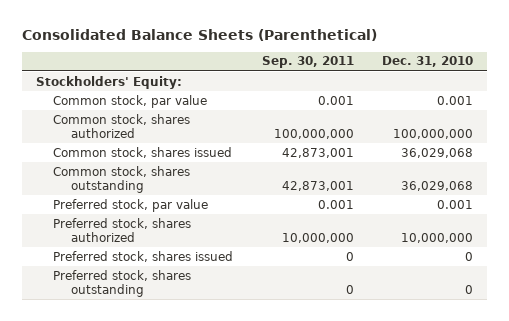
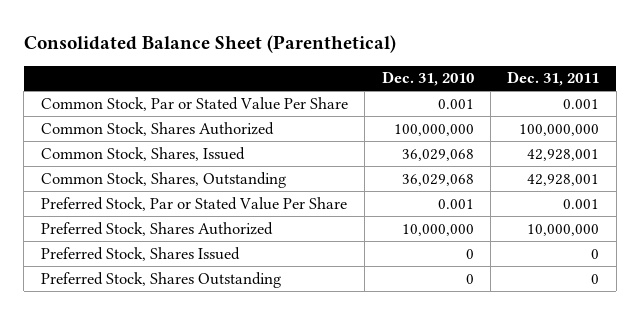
- Consolidated Balance Sheets (Parenthetical)
+ Consolidated Balance Sheet (Parenthetical)
- | Sep. 30, 2011 | Dec. 31, 2010
+ | Dec. 31, 2010 | Dec. 31, 2011
- Stockholders' Equity:
- Common stock, par value | 0.001 | 0.001
- Common stock, shares authorized | 100,000,000 | 100,000,000
- Common stock, shares issued | 42,873,001 | 36,029,068
- Common stock, shares outstanding | 42,873,001 | 36,029,068
- Preferred stock, par value | 0.001 | 0.001
- Preferred stock, shares authorized | 10,000,000 | 10,000,000
- Preferred stock, shares issued | 0 | 0
- Preferred stock, shares outstanding | 0 | 0
+ Common Stock, Par or Stated Value Per Share | 0.001 | 0.001
+ Common Stock, Shares Authorized | 100,000,000 | 100,000,000
+ Common Stock, Shares, Issued | 36,029,068 | 42,928,001
+ Common Stock, Shares, Outstanding | 36,029,068 | 42,928,001
+ Preferred Stock, Par or Stated Value Per Share | 0.001 | 0.001
+ Preferred Stock, Shares Authorized | 10,000,000 | 10,000,000
+ Preferred Stock, Shares Issued | 0 | 0
+ Preferred Stock, Shares Outstanding | 0 | 0

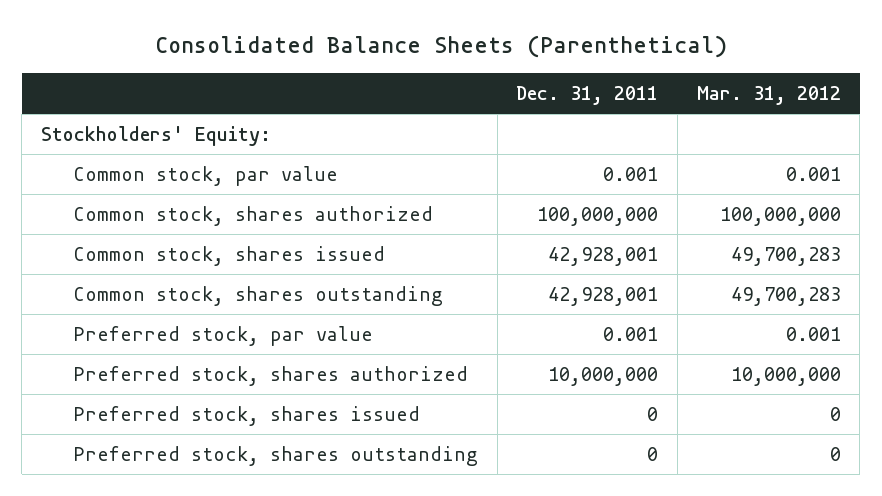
- Consolidated Balance Sheet (Parenthetical)
+ Consolidated Balance Sheets (Parenthetical)
- | Dec. 31, 2010 | Dec. 31, 2011
+ | Dec. 31, 2011 | Mar. 31, 2012
- Common Stock, Par or Stated Value Per Share | 0.001 | 0.001
- Common Stock, Shares Authorized | 100,000,000 | 100,000,000
- Common Stock, Shares, Issued | 36,029,068 | 42,928,001
- Common Stock, Shares, Outstanding | 36,029,068 | 42,928,001
- Preferred Stock, Par or Stated Value Per Share | 0.001 | 0.001
- Preferred Stock, Shares Authorized | 10,000,000 | 10,000,000
- Preferred Stock, Shares Issued | 0 | 0
- Preferred Stock, Shares Outstanding | 0 | 0
+ Stockholders' Equity:
+ Common stock, par value | 0.001 | 0.001
+ Common stock, shares authorized | 100,000,000 | 100,000,000
+ Common stock, shares issued | 42,928,001 | 49,700,283
+ Common stock, shares outstanding | 42,928,001 | 49,700,283
+ Preferred stock, par value | 0.001 | 0.001
+ Preferred stock, shares authorized | 10,000,000 | 10,000,000
+ Preferred stock, shares issued | 0 | 0
+ Preferred stock, shares outstanding | 0 | 0

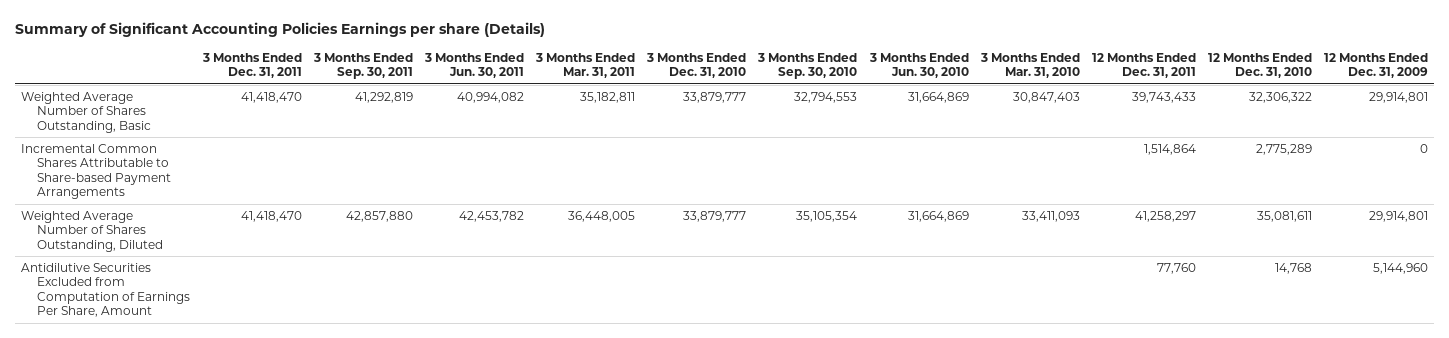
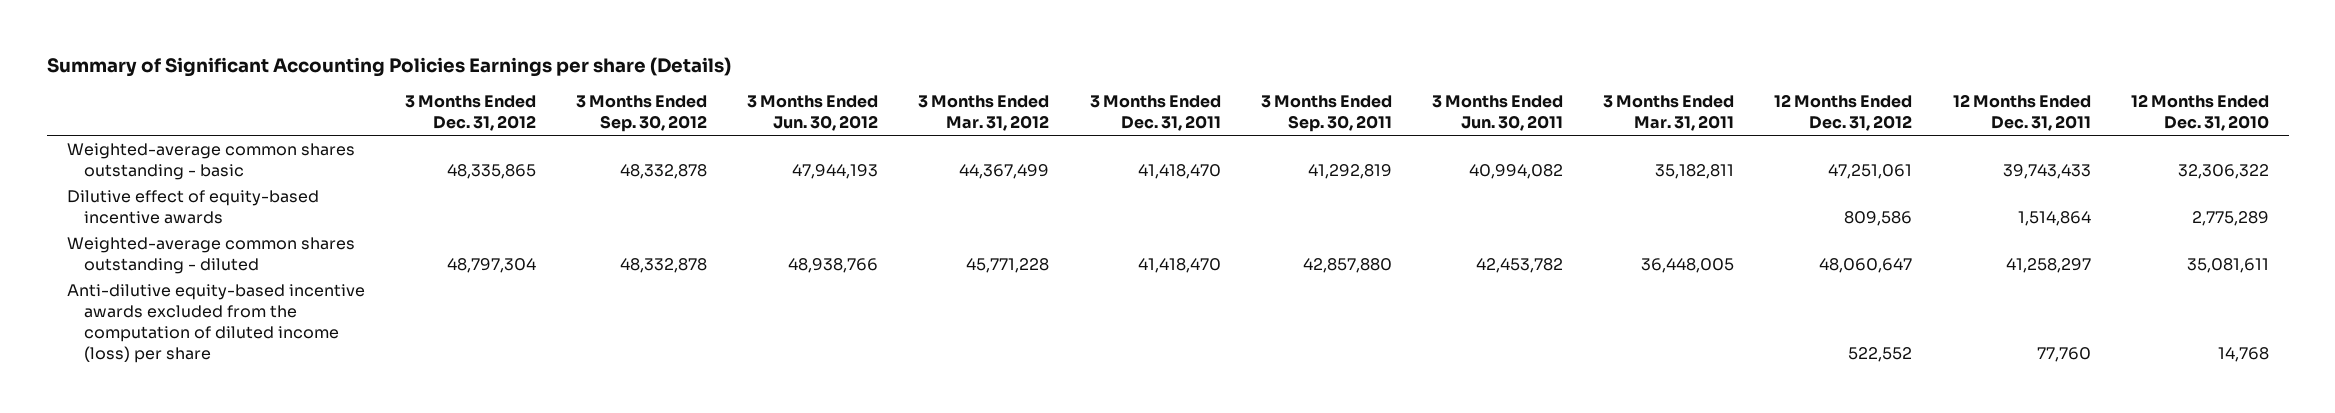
- | 3 Months Ended Dec. 31, 2011 | 3 Months Ended Sep. 30, 2011 | 3 Months Ended Jun. 30, 2011 | 3 Months Ended Mar. 31, 2011 | 3 Months Ended Dec. 31, 2010 | 3 Months Ended Sep. 30, 2010 | 3 Months Ended Jun. 30, 2010 | 3 Months Ended Mar. 31, 2010 | 12 Months Ended Dec. 31, 2011 | 12 Months Ended Dec. 31, 2010 | 12 Months Ended Dec. 31, 2009
+ | 3 Months Ended Dec. 31, 2012 | 3 Months Ended Sep. 30, 2012 | 3 Months Ended Jun. 30, 2012 | 3 Months Ended Mar. 31, 2012 | 3 Months Ended Dec. 31, 2011 | 3 Months Ended Sep. 30, 2011 | 3 Months Ended Jun. 30, 2011 | 3 Months Ended Mar. 31, 2011 | 12 Months Ended Dec. 31, 2012 | 12 Months Ended Dec. 31, 2011 | 12 Months Ended Dec. 31, 2010
- Weighted Average Number of Shares Outstanding, Basic | 41,418,470 | 41,292,819 | 40,994,082 | 35,182,811 | 33,879,777 | 32,794,553 | 31,664,869 | 30,847,403 | 39,743,433 | 32,306,322 | 29,914,801
- Incremental Common Shares Attributable to Share-based Payment Arrangements | | | | | | | | | 1,514,864 | 2,775,289 | 0
- Weighted Average Number of Shares Outstanding, Diluted | 41,418,470 | 42,857,880 | 42,453,782 | 36,448,005 | 33,879,777 | 35,105,354 | 31,664,869 | 33,411,093 | 41,258,297 | 35,081,611 | 29,914,801
- Antidilutive Securities Excluded from Computation of Earnings Per Share, Amount | | | | | | | | | 77,760 | 14,768 | 5,144,960
+ Weighted-average common shares outstanding - basic | 48,335,865 | 48,332,878 | 47,944,193 | 44,367,499 | 41,418,470 | 41,292,819 | 40,994,082 | 35,182,811 | 47,251,061 | 39,743,433 | 32,306,322
+ Dilutive effect of equity-based incentive awards | | | | | | | | | 809,586 | 1,514,864 | 2,775,289
+ Weighted-average common shares outstanding - diluted | 48,797,304 | 48,332,878 | 48,938,766 | 45,771,228 | 41,418,470 | 42,857,880 | 42,453,782 | 36,448,005 | 48,060,647 | 41,258,297 | 35,081,611
+ Anti-dilutive equity-based incentive awards excluded from the computation of diluted income (loss) per share | | | | | | | | | 522,552 | 77,760 | 14,768

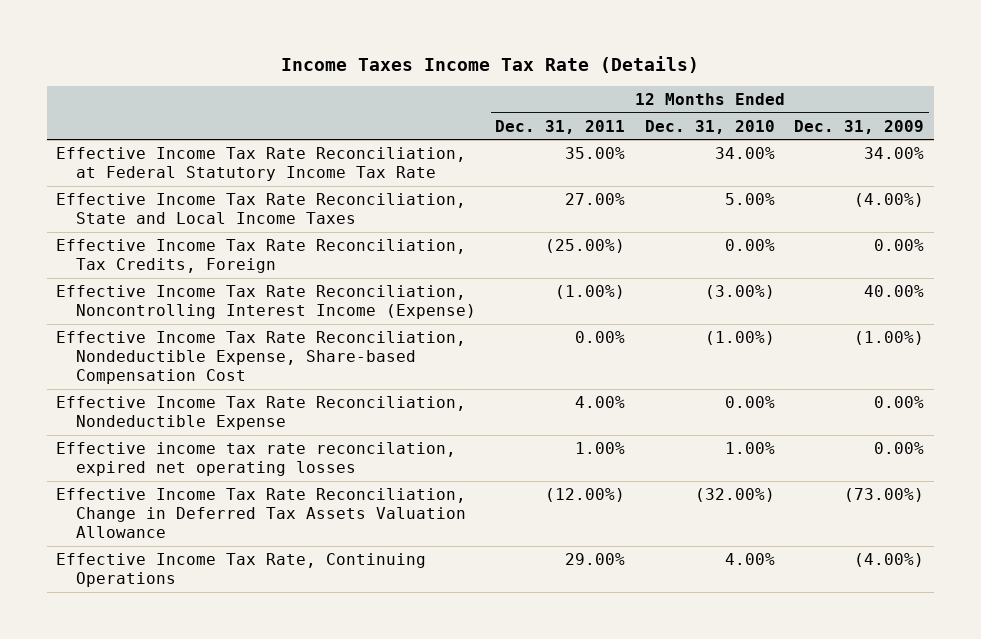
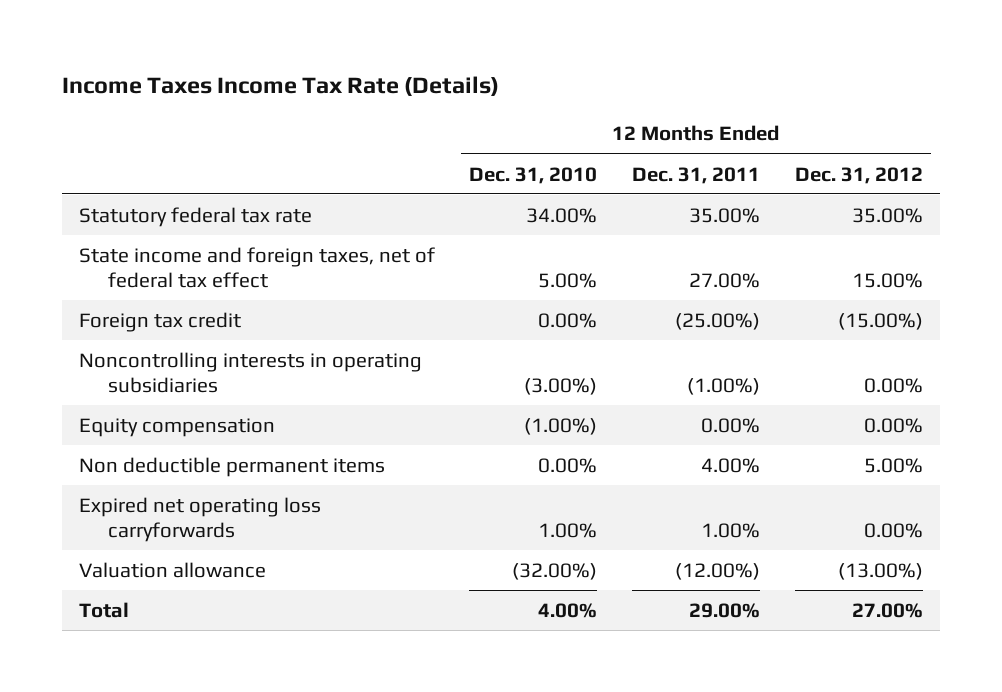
- | 12 Months Ended Dec. 31, 2011 | 12 Months Ended Dec. 31, 2010 | 12 Months Ended Dec. 31, 2009
+ | 12 Months Ended Dec. 31, 2010 | 12 Months Ended Dec. 31, 2011 | 12 Months Ended Dec. 31, 2012
- Effective Income Tax Rate Reconciliation, at Federal Statutory Income Tax Rate | 35.00% | 34.00% | 34.00%
- Effective Income Tax Rate Reconciliation, State and Local Income Taxes | 27.00% | 5.00% | (4.00%)
- Effective Income Tax Rate Reconciliation, Tax Credits, Foreign | (25.00%) | 0.00% | 0.00%
- Effective Income Tax Rate Reconciliation, Noncontrolling Interest Income (Expense) | (1.00%) | (3.00%) | 40.00%
- Effective Income Tax Rate Reconciliation, Nondeductible Expense, Share-based Compensation Cost | 0.00% | (1.00%) | (1.00%)
- Effective Income Tax Rate Reconciliation, Nondeductible Expense | 4.00% | 0.00% | 0.00%
- Effective income tax rate reconcilation, expired net operating losses | 1.00% | 1.00% | 0.00%
- Effective Income Tax Rate Reconciliation, Change in Deferred Tax Assets Valuation Allowance | (12.00%) | (32.00%) | (73.00%)
- Effective Income Tax Rate, Continuing Operations | 29.00% | 4.00% | (4.00%)
+ Statutory federal tax rate | 34.00% | 35.00% | 35.00%
+ State income and foreign taxes, net of federal tax effect | 5.00% | 27.00% | 15.00%
+ Foreign tax credit | 0.00% | (25.00%) | (15.00%)
+ Noncontrolling interests in operating subsidiaries | (3.00%) | (1.00%) | 0.00%
+ Equity compensation | (1.00%) | 0.00% | 0.00%
+ Non deductible permanent items | 0.00% | 4.00% | 5.00%
+ Expired net operating loss carryforwards | 1.00% | 1.00% | 0.00%
+ Valuation allowance | (32.00%) | (12.00%) | (13.00%)
+ Total | 4.00% | 29.00% | 27.00%

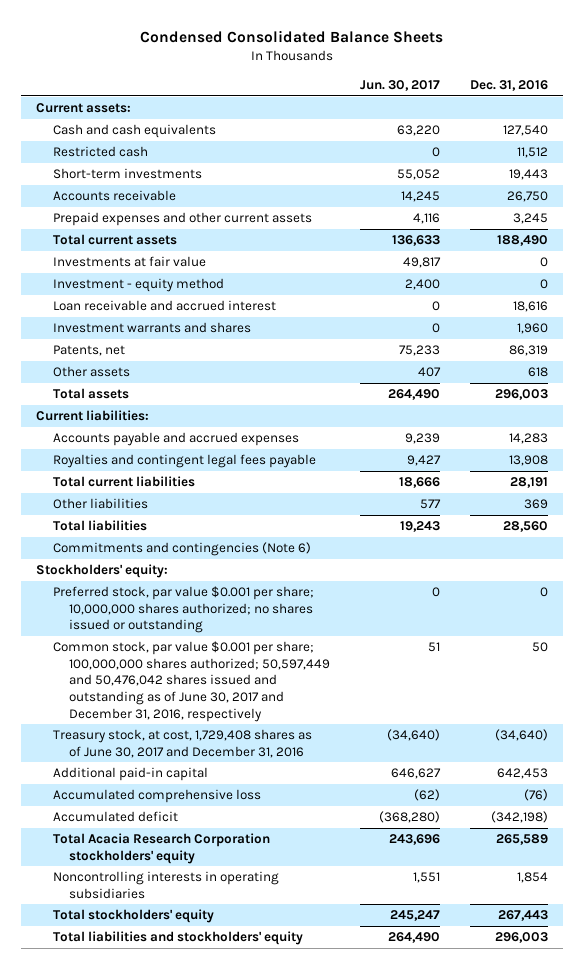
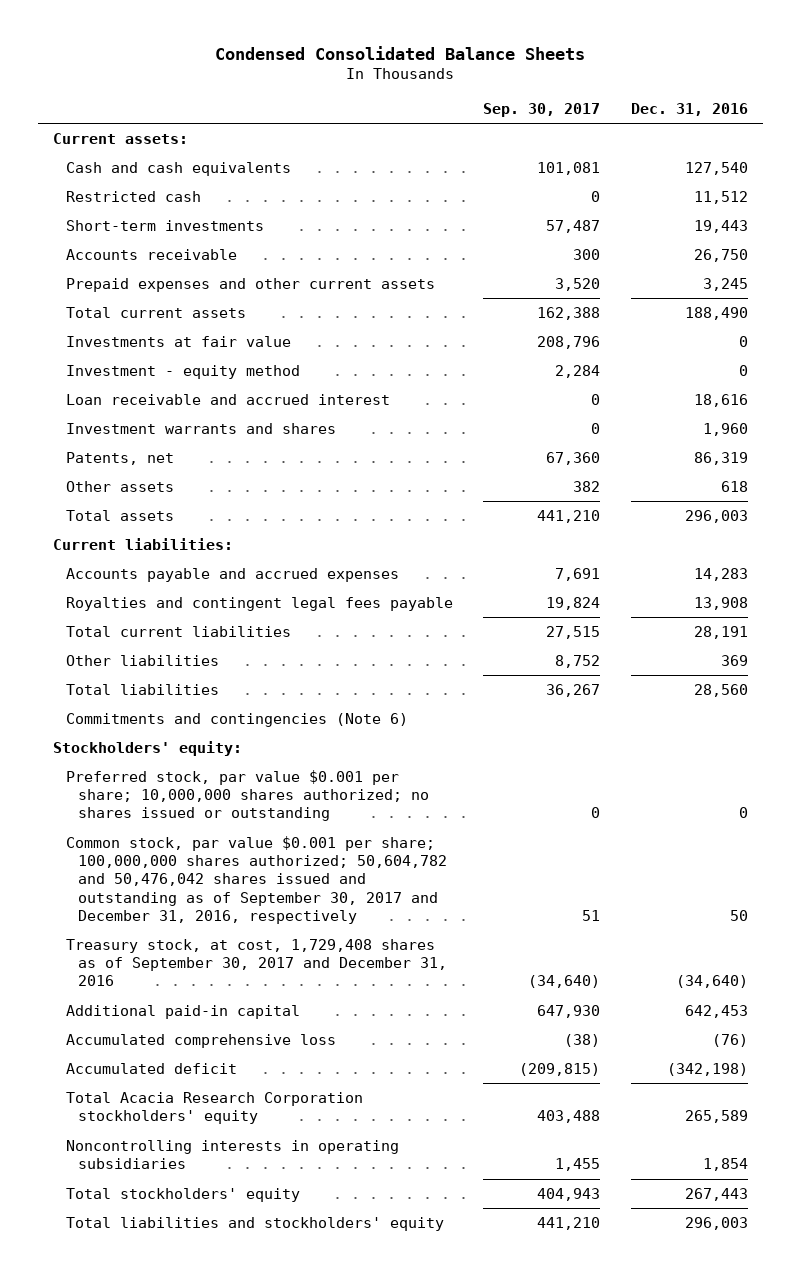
- | Jun. 30, 2017 | Dec. 31, 2016
+ | Sep. 30, 2017 | Dec. 31, 2016
- Common stock, par value $0.001 per share; 100,000,000 shares authorized; 50,597,449 and 50,476,042 shares issued and outstanding as of June 30, 2017 and December 31, 2016, respectively | 51 | 50
- Treasury stock, at cost, 1,729,408 shares as of June 30, 2017 and December 31, 2016 | (34,640) | (34,640)
+ Common stock, par value $0.001 per share; 100,000,000 shares authorized; 50,604,782 and 50,476,042 shares issued and outstanding as of September 30, 2017 and December 31, 2016, respectively | 51 | 50
+ Treasury stock, at cost, 1,729,408 shares as of September 30, 2017 and December 31, 2016 | (34,640) | (34,640)

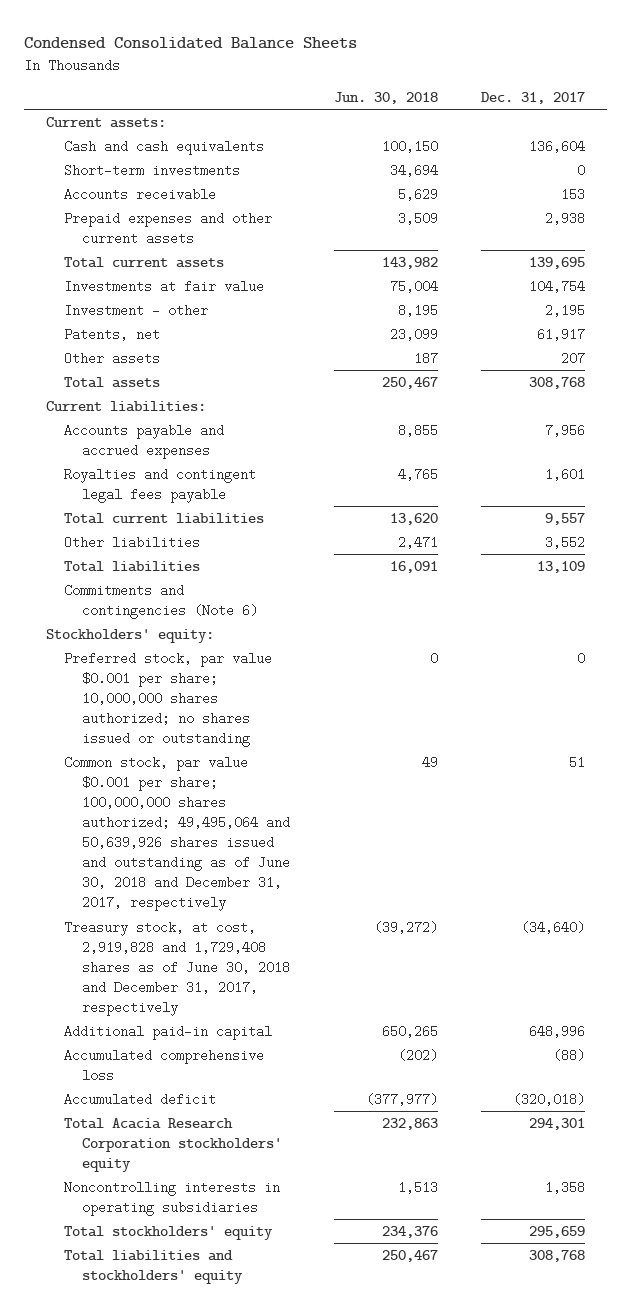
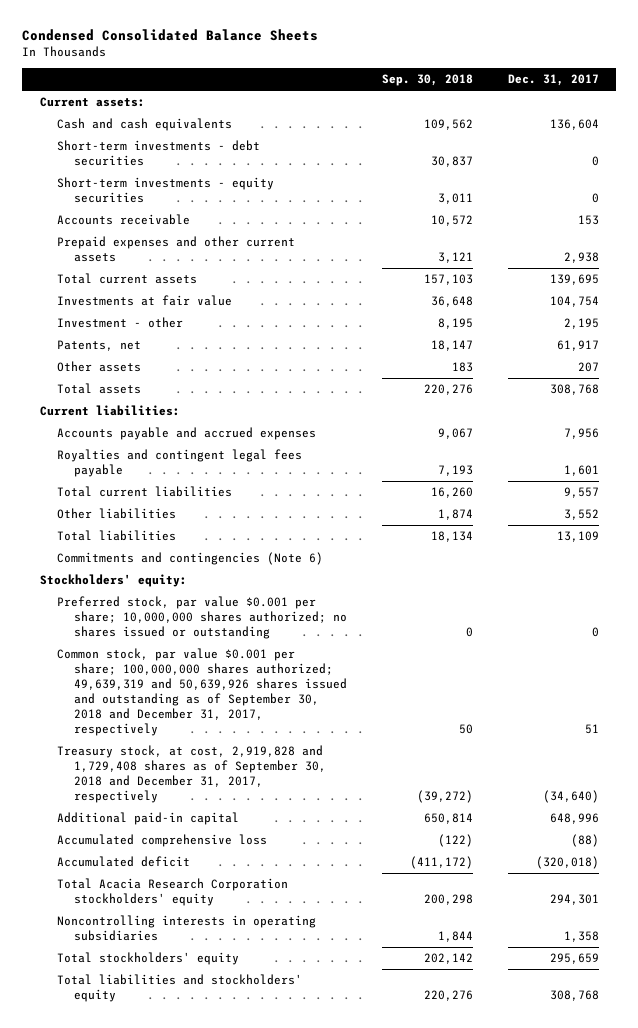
- | Jun. 30, 2018 | Dec. 31, 2017
+ | Sep. 30, 2018 | Dec. 31, 2017
- Short-term investments | 34,694 | 0
+ Short-term investments - debt securities | 30,837 | 0
+ Short-term investments - equity securities | 3,011 | 0
- Common stock, par value $0.001 per share; 100,000,000 shares authorized; 49,495,064 and 50,639,926 shares issued and outstanding as of June 30, 2018 and December 31, 2017, respectively | 49 | 51
- Treasury stock, at cost, 2,919,828 and 1,729,408 shares as of June 30, 2018 and December 31, 2017, respectively | (39,272) | (34,640)
+ Common stock, par value $0.001 per share; 100,000,000 shares authorized; 49,639,319 and 50,639,926 shares issued and outstanding as of September 30, 2018 and December 31, 2017, respectively | 50 | 51
+ Treasury stock, at cost, 2,919,828 and 1,729,408 shares as of September 30, 2018 and December 31, 2017, respectively | (39,272) | (34,640)

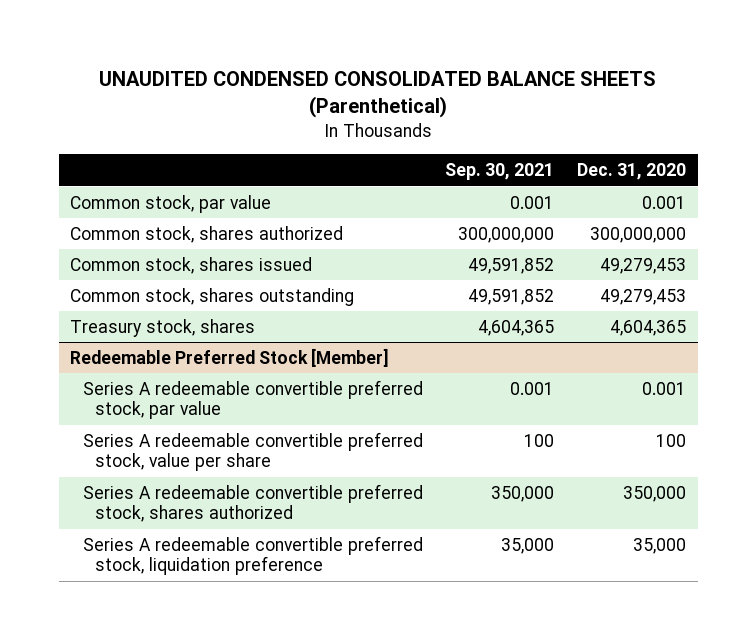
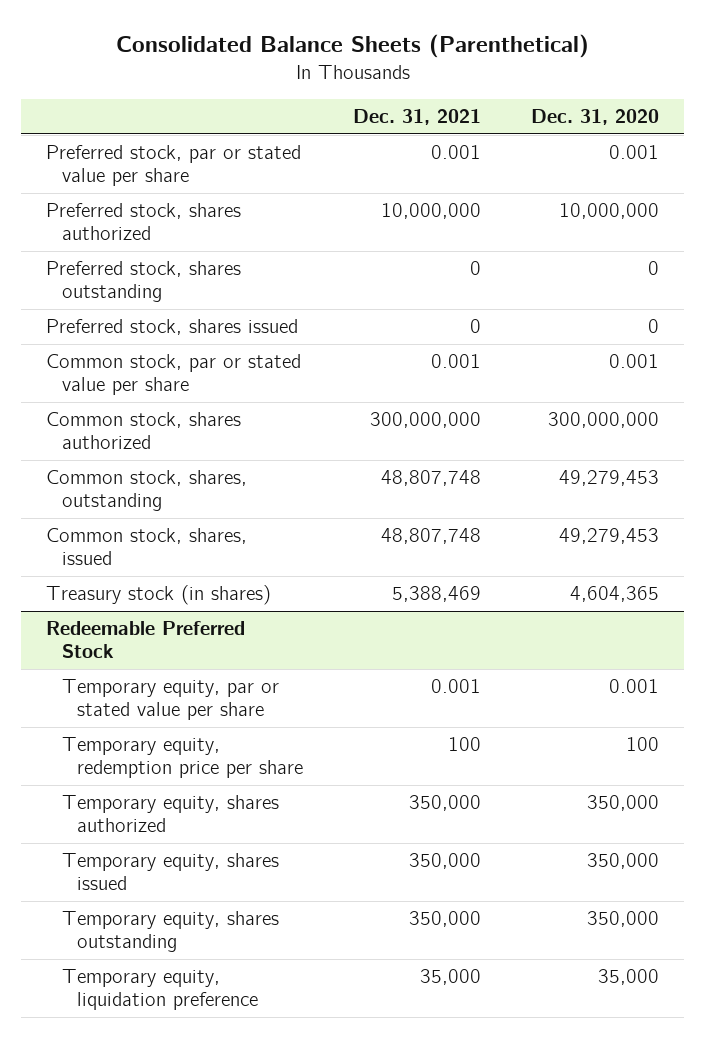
- UNAUDITED CONDENSED CONSOLIDATED BALANCE SHEETS (Parenthetical)
+ Consolidated Balance Sheets (Parenthetical)
- | Sep. 30, 2021 | Dec. 31, 2020
+ | Dec. 31, 2021 | Dec. 31, 2020
- Common stock, par value | 0.001 | 0.001
+ Preferred stock, par or stated value per share | 0.001 | 0.001
+ Preferred stock, shares authorized | 10,000,000 | 10,000,000
+ Preferred stock, shares outstanding | 0 | 0
+ Preferred stock, shares issued | 0 | 0
+ Common stock, par or stated value per share | 0.001 | 0.001
- Common stock, shares issued | 49,591,852 | 49,279,453
- Common stock, shares outstanding | 49,591,852 | 49,279,453
- Treasury stock, shares | 4,604,365 | 4,604,365
- Redeemable Preferred Stock [Member]
- Series A redeemable convertible preferred stock, par value | 0.001 | 0.001
- Series A redeemable convertible preferred stock, value per share | 100 | 100
- Series A redeemable convertible preferred stock, shares authorized | 350,000 | 350,000
- Series A redeemable convertible preferred stock, liquidation preference | 35,000 | 35,000
+ Common stock, shares, outstanding | 48,807,748 | 49,279,453
+ Common stock, shares, issued | 48,807,748 | 49,279,453
+ Treasury stock (in shares) | 5,388,469 | 4,604,365
+ Redeemable Preferred Stock
+ Temporary equity, par or stated value per share | 0.001 | 0.001
+ Temporary equity, redemption price per share | 100 | 100
+ Temporary equity, shares authorized | 350,000 | 350,000
+ Temporary equity, shares issued | 350,000 | 350,000
+ Temporary equity, shares outstanding | 350,000 | 350,000
+ Temporary equity, liquidation preference | 35,000 | 35,000

